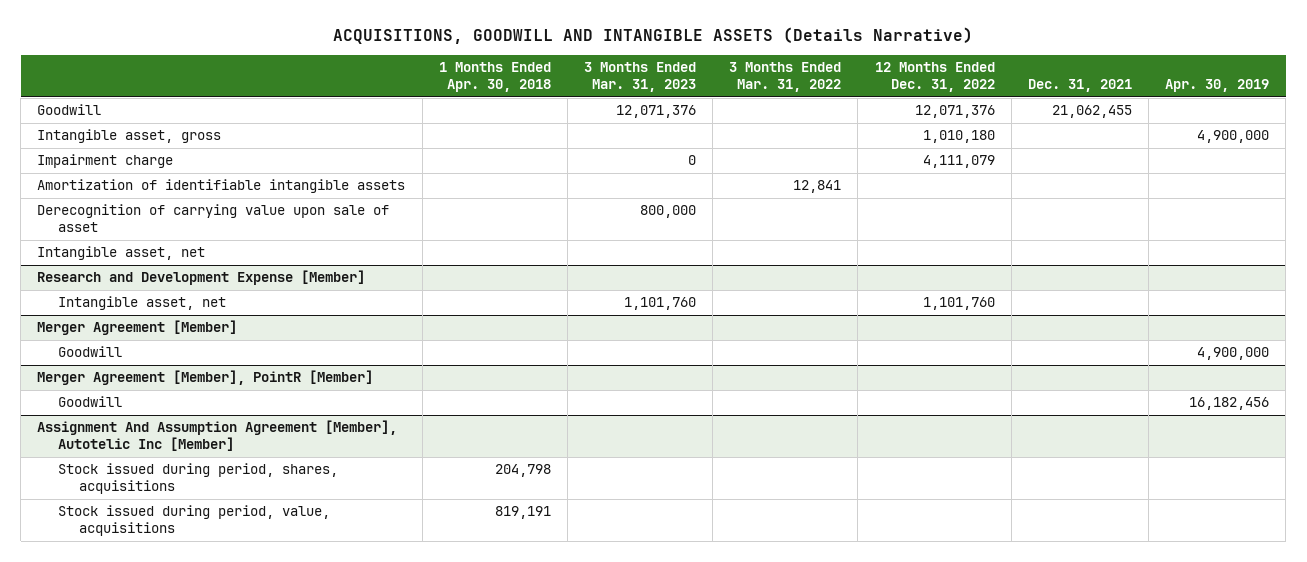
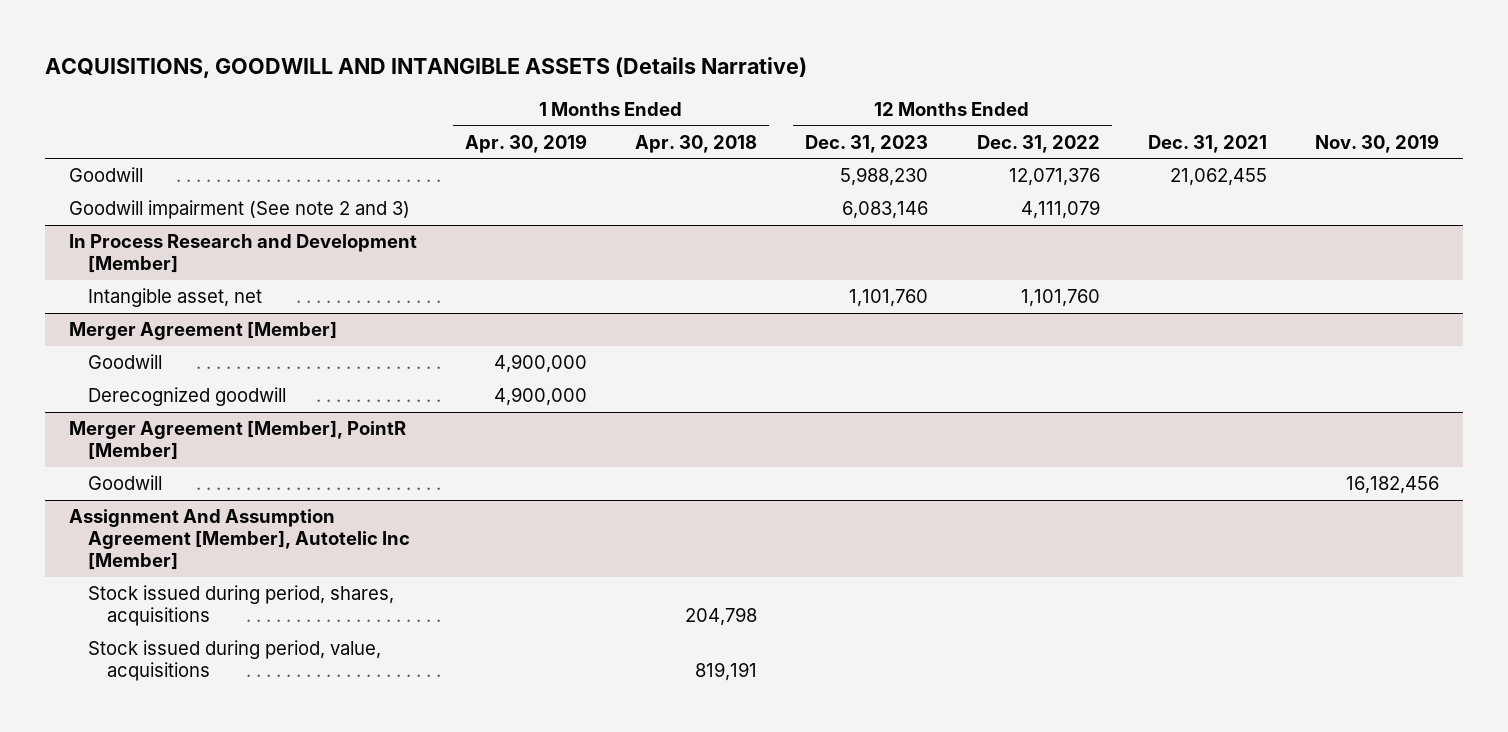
- | 1 Months Ended Apr. 30, 2018 | 3 Months Ended Mar. 31, 2023 | 3 Months Ended Mar. 31, 2022 | 12 Months Ended Dec. 31, 2022 | Dec. 31, 2021 | Apr. 30, 2019
+ | 1 Months Ended Apr. 30, 2019 | 1 Months Ended Apr. 30, 2018 | 12 Months Ended Dec. 31, 2023 | 12 Months Ended Dec. 31, 2022 | Dec. 31, 2021 | Nov. 30, 2019
- Intangible asset, gross | | | | 1,010,180 | | 4,900,000
- Impairment charge | | 0 | | 4,111,079 | |
- Amortization of identifiable intangible assets | | | 12,841 | | |
- Derecognition of carrying value upon sale of asset | | 800,000 | | | |
- Intangible asset, net
- Research and Development Expense [Member]
+ Goodwill impairment (See note 2 and 3) | | | 6,083,146 | 4,111,079 | |
+ In Process Research and Development [Member]
@ Merger Agreement [Member]
+ Derecognized goodwill | 4,900,000 | | | | |

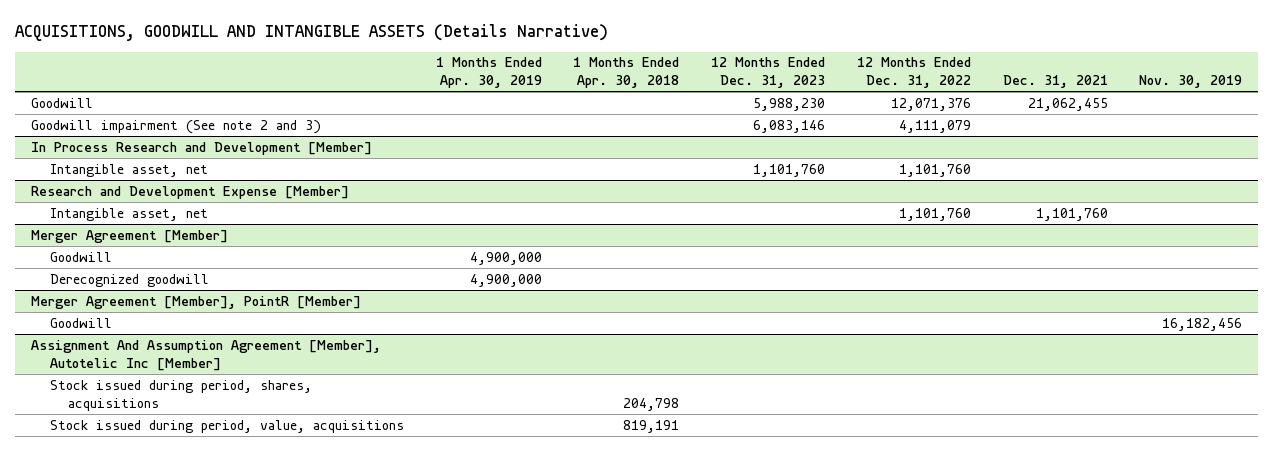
+ Research and Development Expense [Member]
+ Intangible asset, net | | | | 1,101,760 | 1,101,760 |

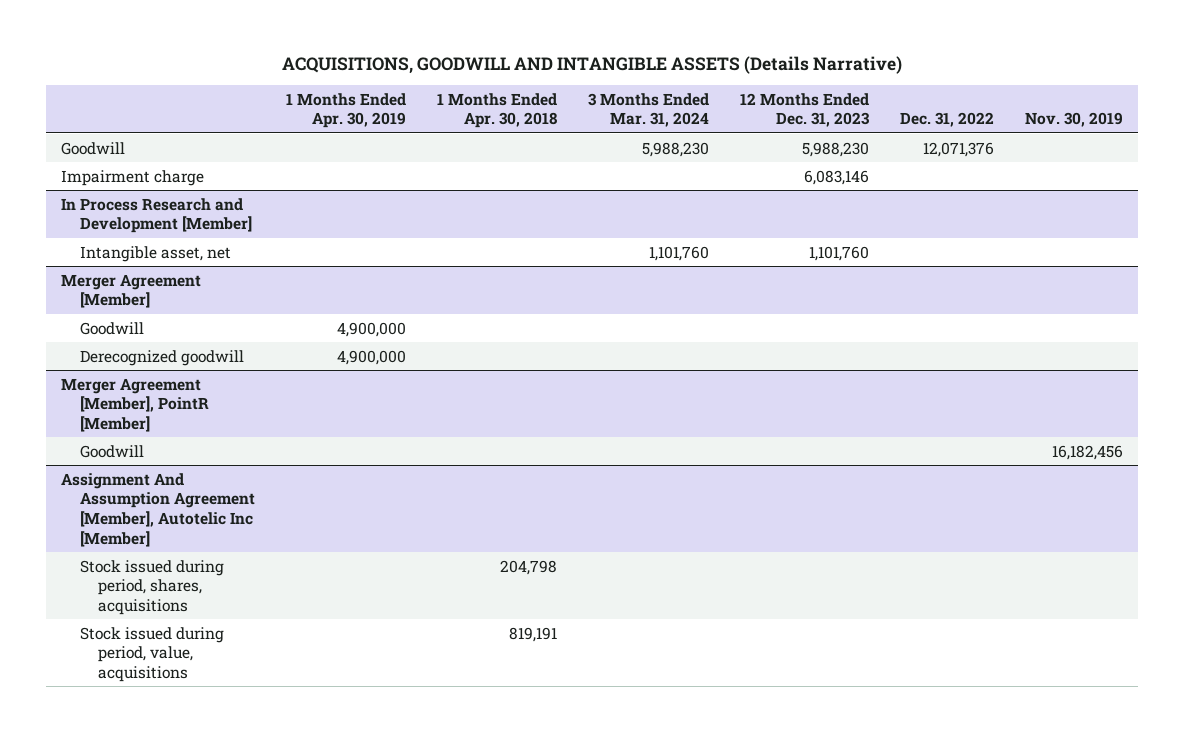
- | 1 Months Ended Apr. 30, 2019 | 1 Months Ended Apr. 30, 2018 | 12 Months Ended Dec. 31, 2023 | 12 Months Ended Dec. 31, 2022 | Dec. 31, 2021 | Nov. 30, 2019
+ | 1 Months Ended Apr. 30, 2019 | 1 Months Ended Apr. 30, 2018 | 3 Months Ended Mar. 31, 2024 | 12 Months Ended Dec. 31, 2023 | Dec. 31, 2022 | Nov. 30, 2019
- Goodwill impairment (See note 2 and 3) | | | 6,083,146 | 4,111,079 | |
+ Impairment charge | | | | 6,083,146 | |
- Research and Development Expense [Member]
- Intangible asset, net | | | | 1,101,760 | 1,101,760 |

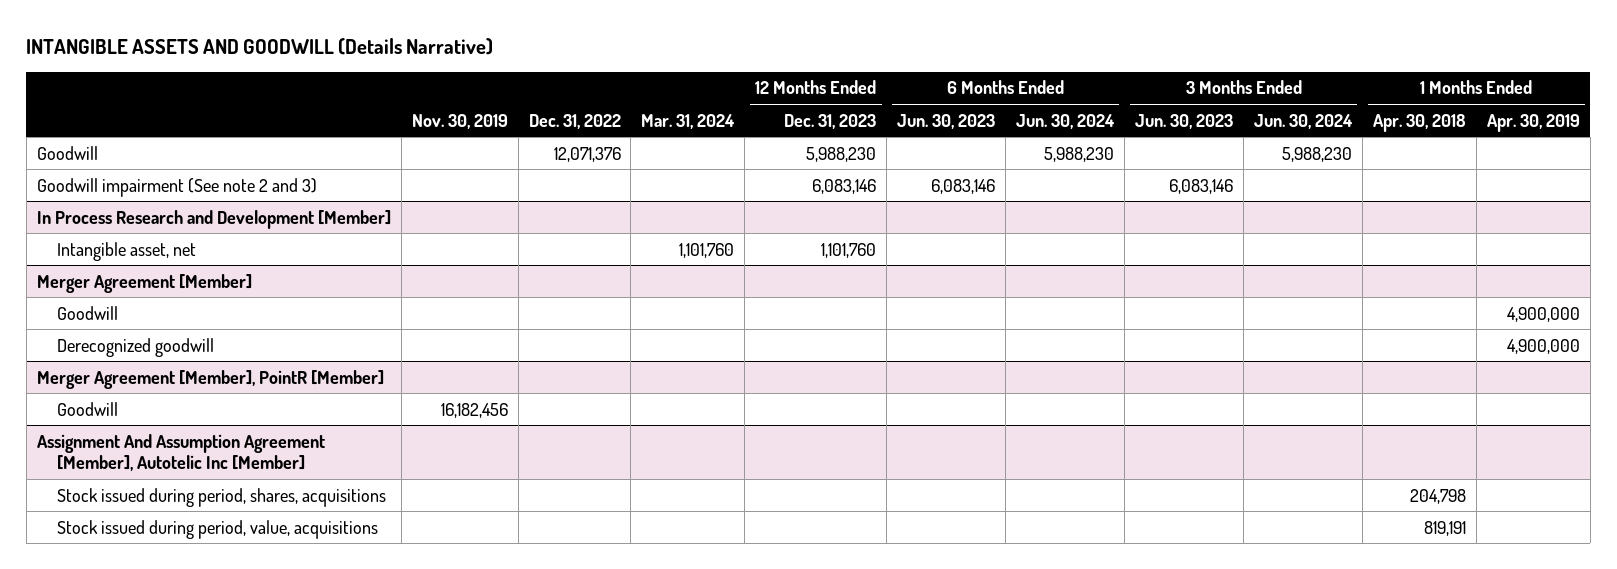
- ACQUISITIONS, GOODWILL AND INTANGIBLE ASSETS (Details Narrative)
+ INTANGIBLE ASSETS AND GOODWILL (Details Narrative)
- | 1 Months Ended Apr. 30, 2019 | 1 Months Ended Apr. 30, 2018 | 3 Months Ended Mar. 31, 2024 | 12 Months Ended Dec. 31, 2023 | Dec. 31, 2022 | Nov. 30, 2019
+ | Nov. 30, 2019 | Dec. 31, 2022 | Mar. 31, 2024 | 12 Months Ended Dec. 31, 2023 | 6 Months Ended Jun. 30, 2023 | 6 Months Ended Jun. 30, 2024 | 3 Months Ended Jun. 30, 2023 | 3 Months Ended Jun. 30, 2024 | 1 Months Ended Apr. 30, 2018 | 1 Months Ended Apr. 30, 2019
- Impairment charge | | | | 6,083,146 | |
+ Goodwill impairment (See note 2 and 3) | | | | 6,083,146 | 6,083,146 | | 6,083,146 | | |

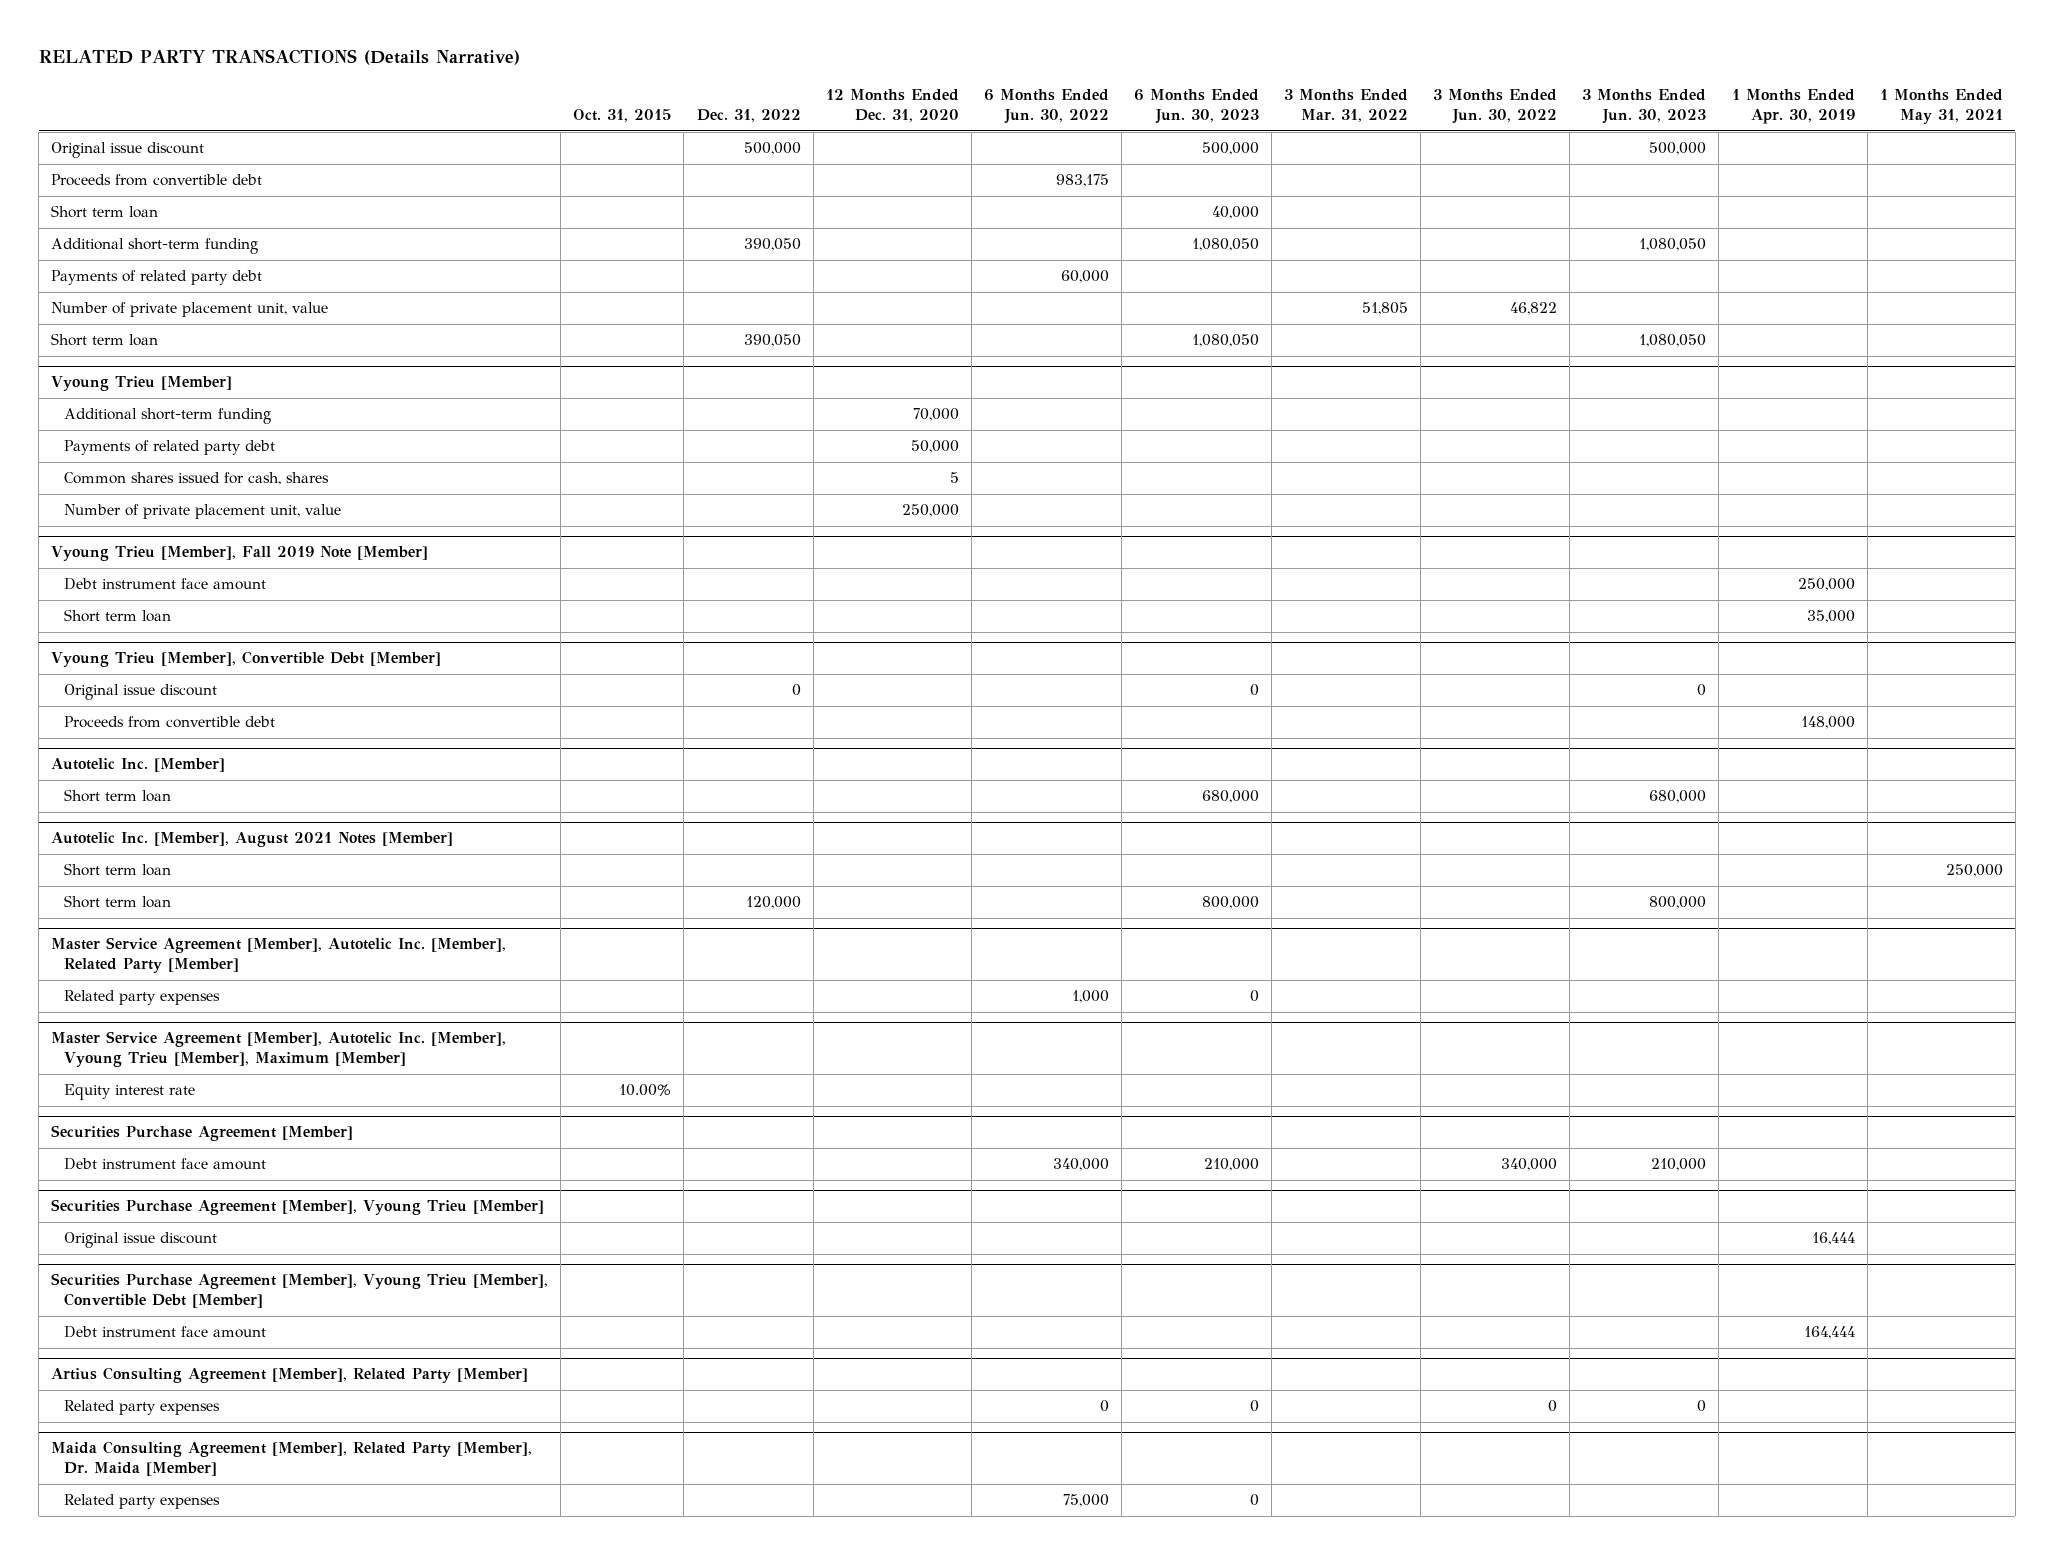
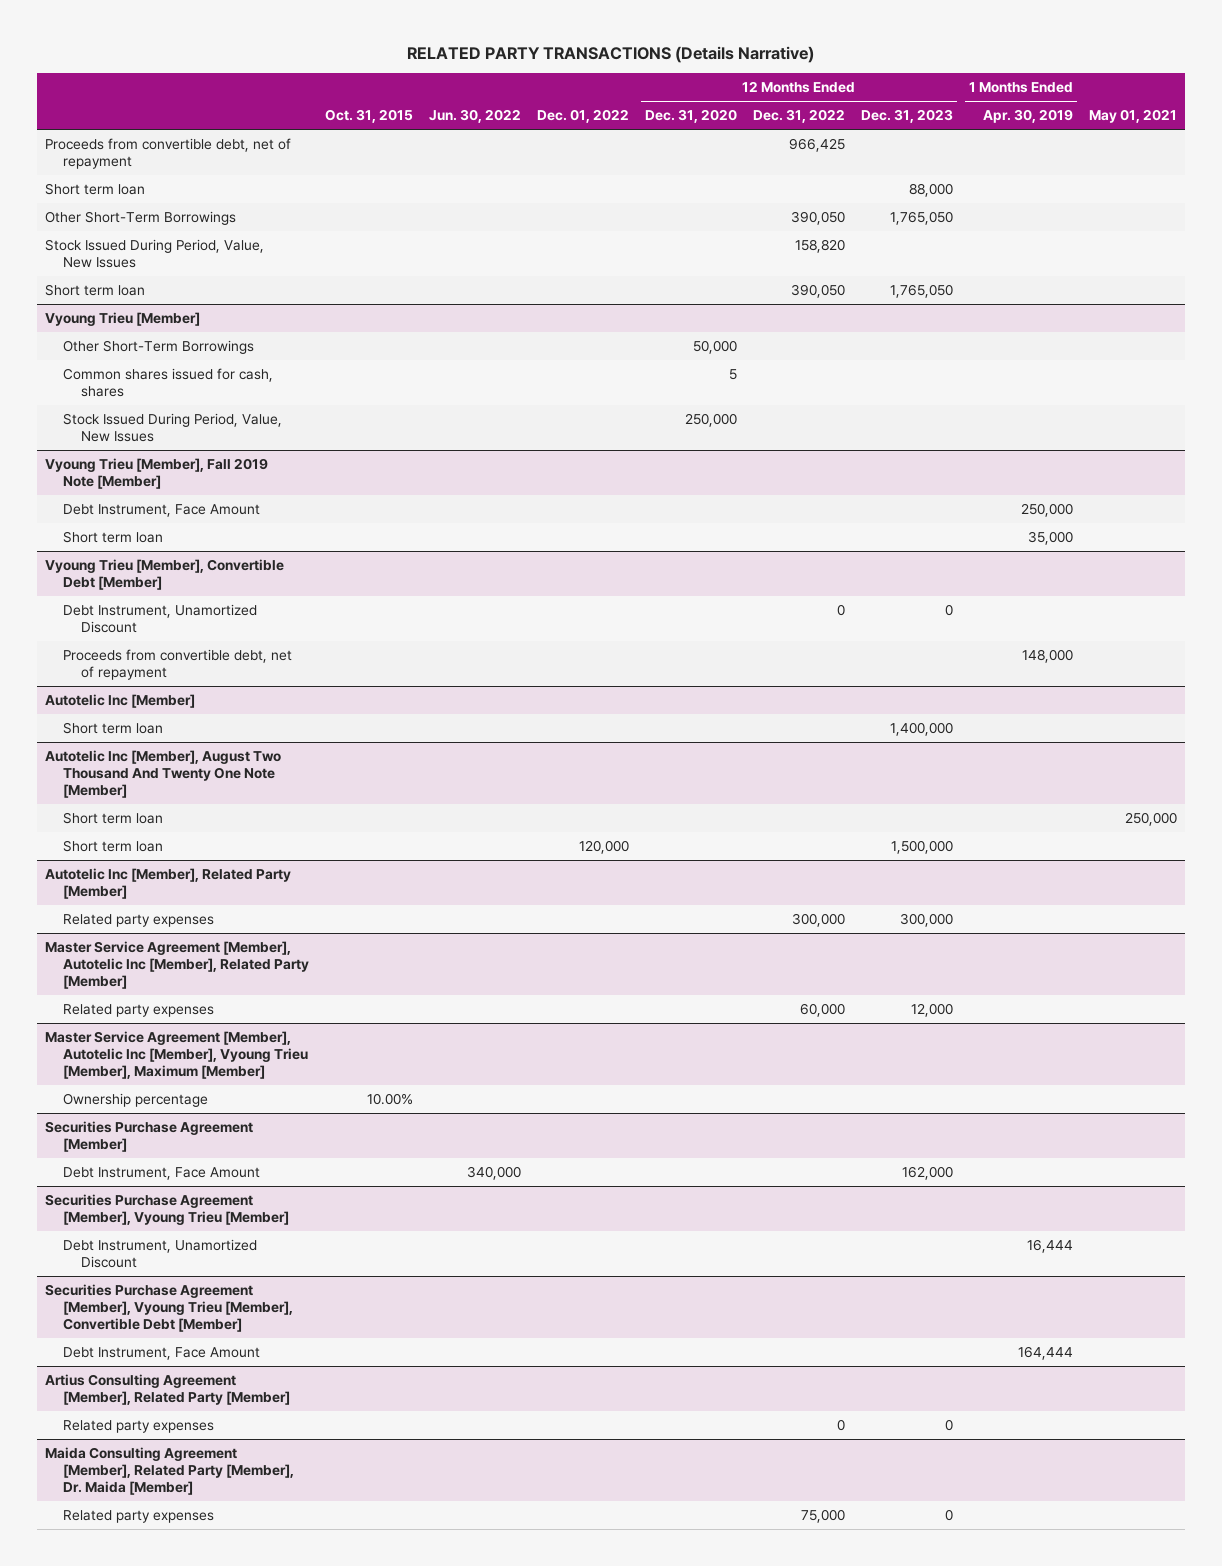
- | Oct. 31, 2015 | Dec. 31, 2022 | 12 Months Ended Dec. 31, 2020 | 6 Months Ended Jun. 30, 2022 | 6 Months Ended Jun. 30, 2023 | 3 Months Ended Mar. 31, 2022 | 3 Months Ended Jun. 30, 2022 | 3 Months Ended Jun. 30, 2023 | 1 Months Ended Apr. 30, 2019 | 1 Months Ended May 31, 2021
+ | Oct. 31, 2015 | Jun. 30, 2022 | Dec. 01, 2022 | 12 Months Ended Dec. 31, 2020 | 12 Months Ended Dec. 31, 2022 | 12 Months Ended Dec. 31, 2023 | 1 Months Ended Apr. 30, 2019 | May 01, 2021
- Original issue discount | | 500,000 | | | 500,000 | | | 500,000 | |
- Proceeds from convertible debt | | | | 983,175 | | | | | |
+ Proceeds from convertible debt, net of repayment | | | | | 966,425 | | |
- Additional short-term funding | | 390,050 | | | 1,080,050 | | | 1,080,050 | |
- Payments of related party debt | | | | 60,000 | | | | | |
- Number of private placement unit, value | | | | | | 51,805 | 46,822 | | |
+ Other Short-Term Borrowings | | | | | 390,050 | 1,765,050 | |
+ Stock Issued During Period, Value, New Issues | | | | | 158,820 | | |
@ Vyoung Trieu [Member]
- Additional short-term funding | | | 70,000 | | | | | | |
- Payments of related party debt | | | 50,000 | | | | | | |
+ Other Short-Term Borrowings | | | | 50,000 | | | |
- Number of private placement unit, value | | | 250,000 | | | | | | |
+ Stock Issued During Period, Value, New Issues | | | | 250,000 | | | |
@ Vyoung Trieu [Member], Fall 2019 Note [Member]
- Debt instrument face amount | | | | | | | | | 250,000 |
+ Debt Instrument, Face Amount | | | | | | | 250,000 |
@ Vyoung Trieu [Member], Convertible Debt [Member]
- Original issue discount | | 0 | | | 0 | | | 0 | |
- Proceeds from convertible debt | | | | | | | | | 148,000 |
- Autotelic Inc. [Member]
@ Vyoung Trieu [Member], Convertible Debt [Member]
+ Debt Instrument, Unamortized Discount | | | | | 0 | 0 | |
+ Proceeds from convertible debt, net of repayment | | | | | | | 148,000 |
+ Autotelic Inc [Member]
- Autotelic Inc. [Member], August 2021 Notes [Member]
- Short term loan | | | | | | | | | | 250,000
- Short term loan | | 120,000 | | | 800,000 | | | 800,000 | |
- Master Service Agreement [Member], Autotelic Inc. [Member], Related Party [Member]
+ Autotelic Inc [Member], August Two Thousand And Twenty One Note [Member]
+ Short term loan | | | | | | | | 250,000
+ Short term loan | | | 120,000 | | | 1,500,000 | |
+ Autotelic Inc [Member], Related Party [Member]
+ Related party expenses | | | | | 300,000 | 300,000 | |
+ Master Service Agreement [Member], Autotelic Inc [Member], Related Party [Member]
- Master Service Agreement [Member], Autotelic Inc. [Member], Vyoung Trieu [Member], Maximum [Member]
- Equity interest rate | 10.00% | | | | | | | | |
+ Master Service Agreement [Member], Autotelic Inc [Member], Vyoung Trieu [Member], Maximum [Member]
+ Ownership percentage | 10.00% | | | | | | |
@ Securities Purchase Agreement [Member]
- Debt instrument face amount | | | | 340,000 | 210,000 | | 340,000 | 210,000 | |
+ Debt Instrument, Face Amount | | 340,000 | | | | 162,000 | |
@ Securities Purchase Agreement [Member], Vyoung Trieu [Member]
- Original issue discount | | | | | | | | | 16,444 |
+ Debt Instrument, Unamortized Discount | | | | | | | 16,444 |
@ Securities Purchase Agreement [Member], Vyoung Trieu [Member], Convertible Debt [Member]
- Debt instrument face amount | | | | | | | | | 164,444 |
+ Debt Instrument, Face Amount | | | | | | | 164,444 |

